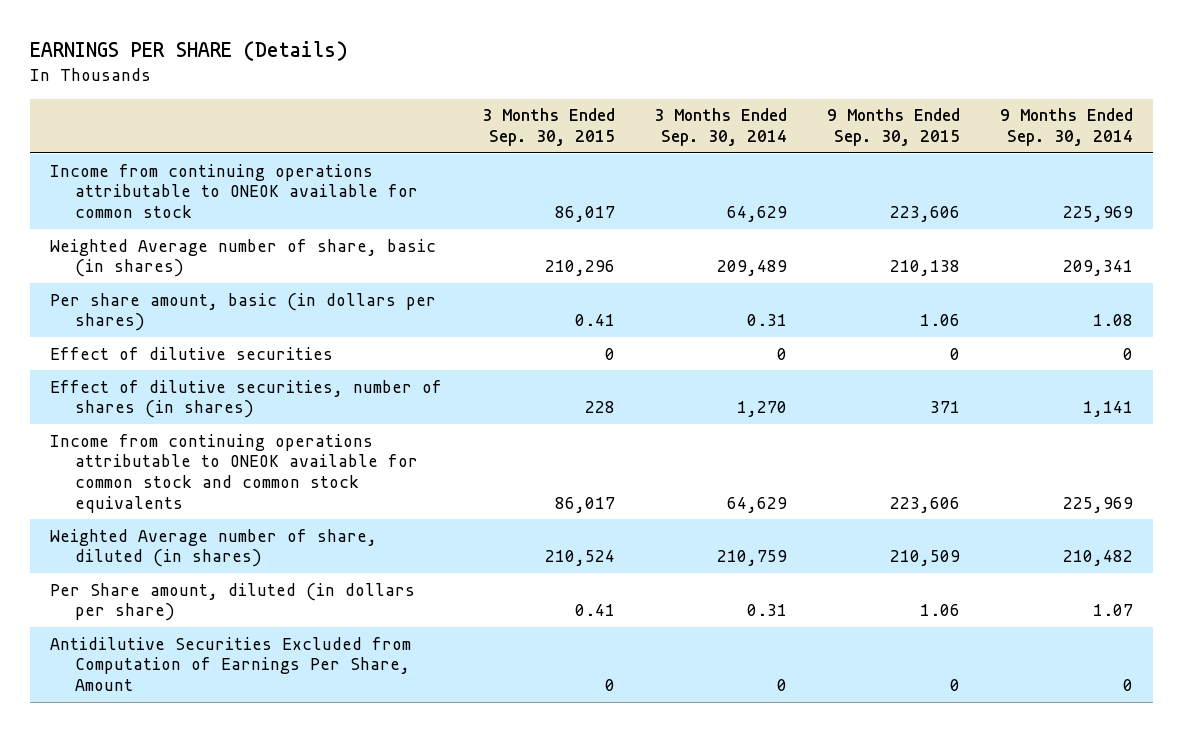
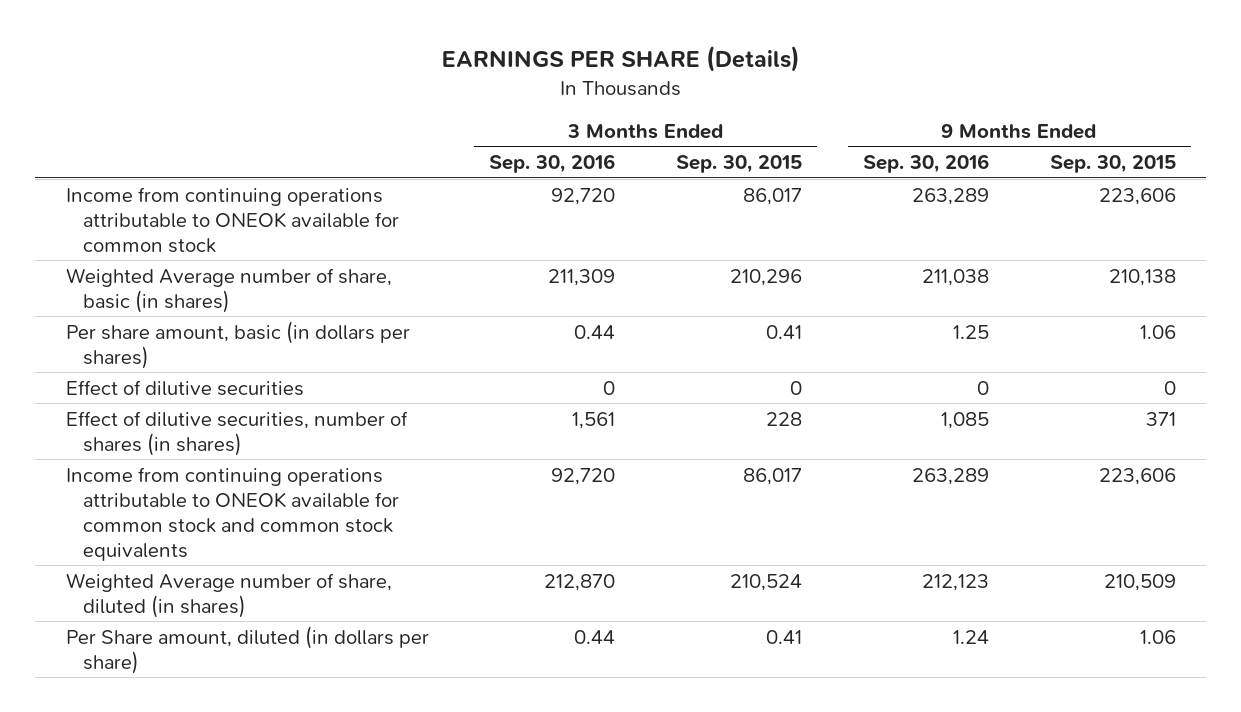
- | 3 Months Ended Sep. 30, 2015 | 3 Months Ended Sep. 30, 2014 | 9 Months Ended Sep. 30, 2015 | 9 Months Ended Sep. 30, 2014
+ | 3 Months Ended Sep. 30, 2016 | 3 Months Ended Sep. 30, 2015 | 9 Months Ended Sep. 30, 2016 | 9 Months Ended Sep. 30, 2015
- Antidilutive Securities Excluded from Computation of Earnings Per Share, Amount | 0 | 0 | 0 | 0

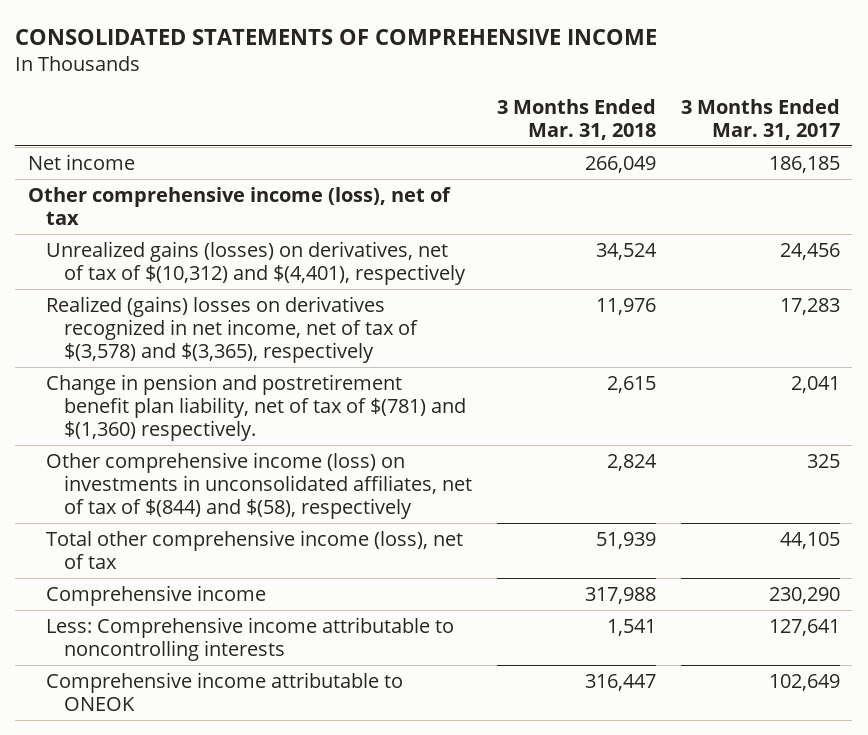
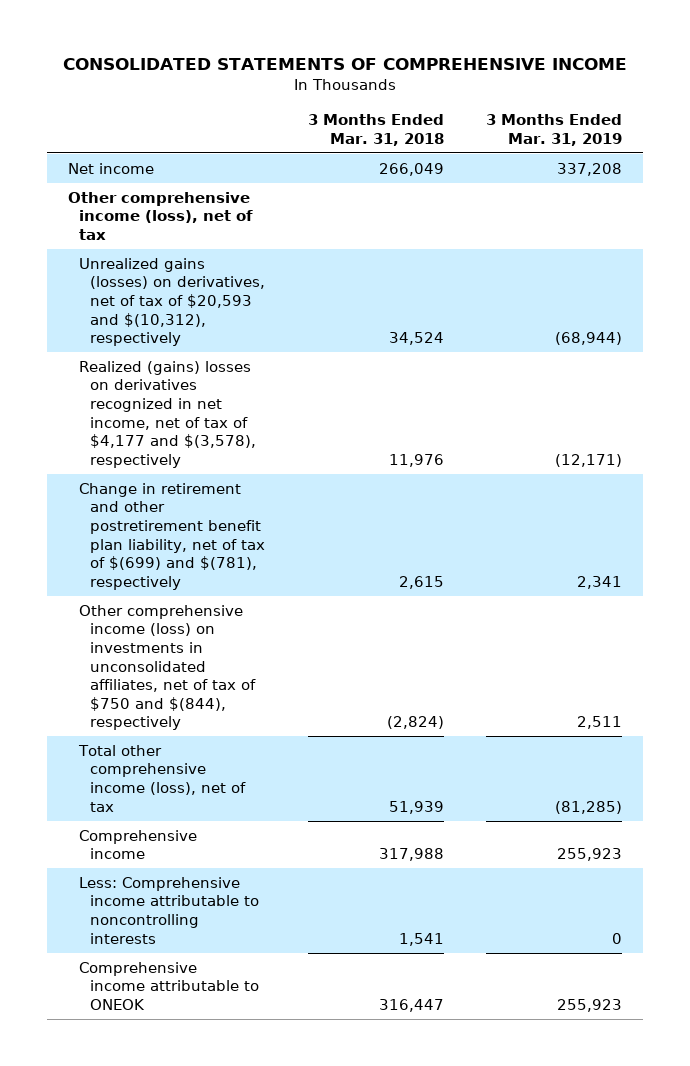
- | 3 Months Ended Mar. 31, 2018 | 3 Months Ended Mar. 31, 2017
+ | 3 Months Ended Mar. 31, 2018 | 3 Months Ended Mar. 31, 2019
- Unrealized gains (losses) on derivatives, net of tax of $(10,312) and $(4,401), respectively | 34,524 | 24,456
- Realized (gains) losses on derivatives recognized in net income, net of tax of $(3,578) and $(3,365), respectively | 11,976 | 17,283
- Change in pension and postretirement benefit plan liability, net of tax of $(781) and $(1,360) respectively. | 2,615 | 2,041
- Other comprehensive income (loss) on investments in unconsolidated affiliates, net of tax of $(844) and $(58), respectively | 2,824 | 325
+ Unrealized gains (losses) on derivatives, net of tax of $20,593 and $(10,312), respectively | 34,524 | (68,944)
+ Realized (gains) losses on derivatives recognized in net income, net of tax of $4,177 and $(3,578), respectively | 11,976 | (12,171)
+ Change in retirement and other postretirement benefit plan liability, net of tax of $(699) and $(781), respectively | 2,615 | 2,341
+ Other comprehensive income (loss) on investments in unconsolidated affiliates, net of tax of $750 and $(844), respectively | (2,824) | 2,511

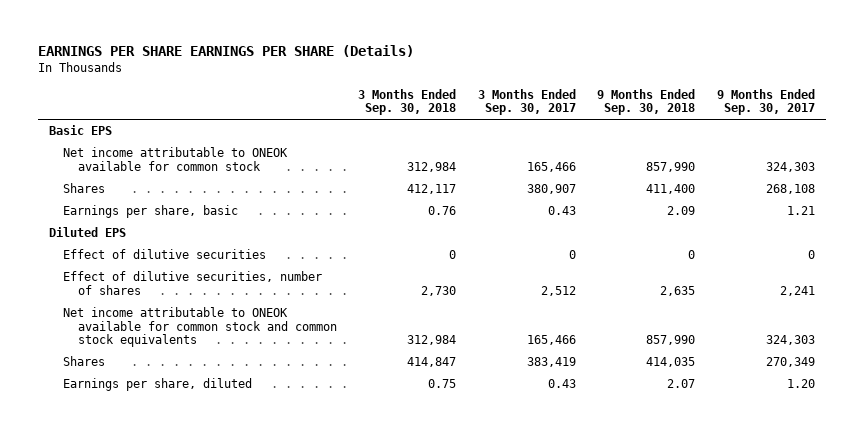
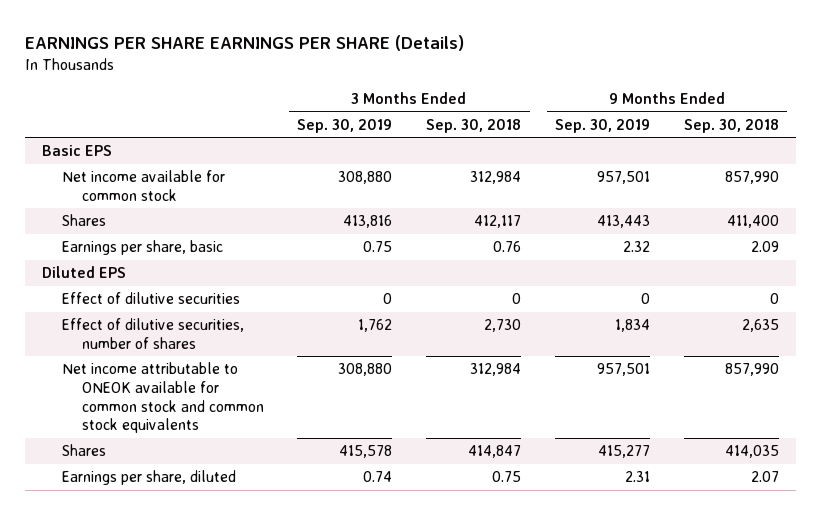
- | 3 Months Ended Sep. 30, 2018 | 3 Months Ended Sep. 30, 2017 | 9 Months Ended Sep. 30, 2018 | 9 Months Ended Sep. 30, 2017
+ | 3 Months Ended Sep. 30, 2019 | 3 Months Ended Sep. 30, 2018 | 9 Months Ended Sep. 30, 2019 | 9 Months Ended Sep. 30, 2018
- Net income attributable to ONEOK available for common stock | 312,984 | 165,466 | 857,990 | 324,303
+ Net income available for common stock | 308,880 | 312,984 | 957,501 | 857,990

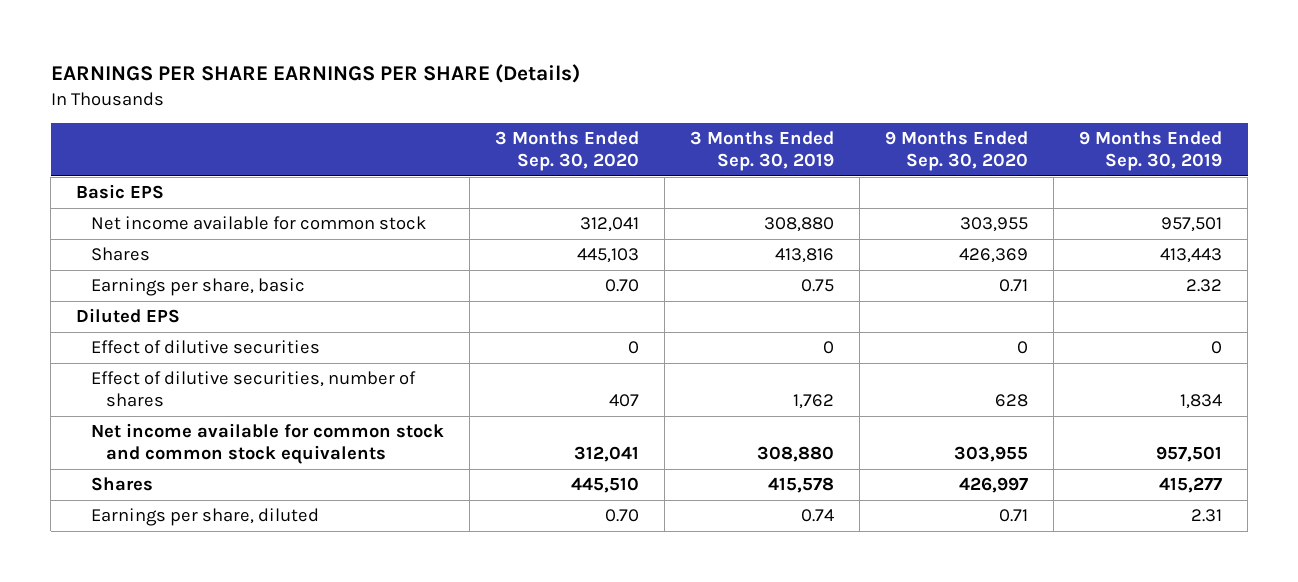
- | 3 Months Ended Sep. 30, 2019 | 3 Months Ended Sep. 30, 2018 | 9 Months Ended Sep. 30, 2019 | 9 Months Ended Sep. 30, 2018
+ | 3 Months Ended Sep. 30, 2020 | 3 Months Ended Sep. 30, 2019 | 9 Months Ended Sep. 30, 2020 | 9 Months Ended Sep. 30, 2019
- Net income attributable to ONEOK available for common stock and common stock equivalents | 308,880 | 312,984 | 957,501 | 857,990
+ Net income available for common stock and common stock equivalents | 312,041 | 308,880 | 303,955 | 957,501

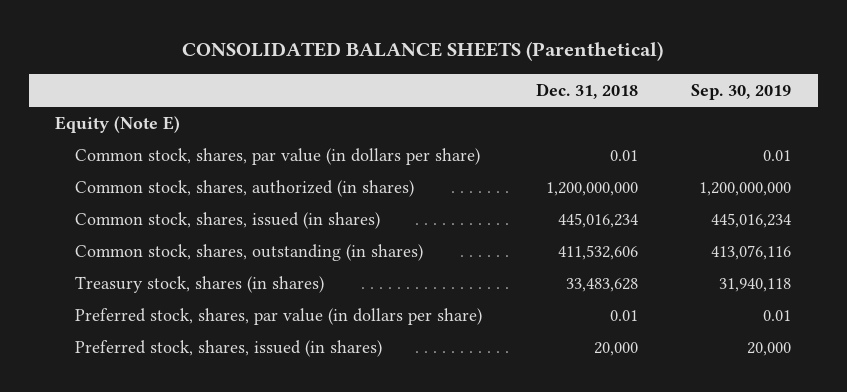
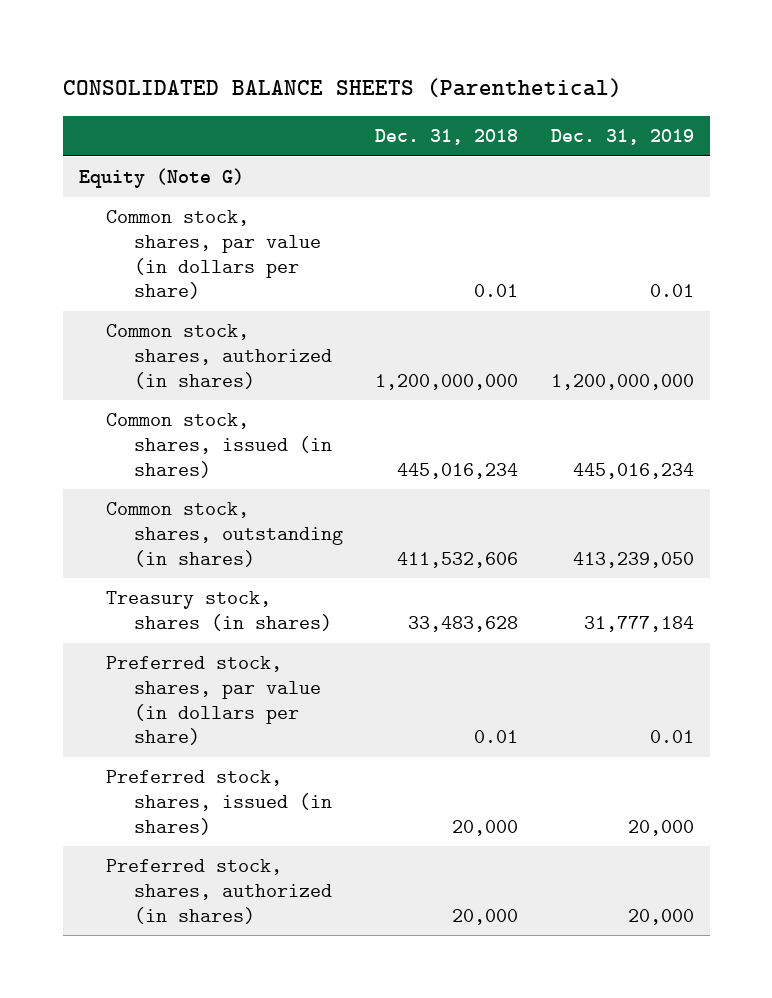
- | Dec. 31, 2018 | Sep. 30, 2019
+ | Dec. 31, 2018 | Dec. 31, 2019
- Equity (Note E)
+ Equity (Note G)
+ Preferred stock, shares, authorized (in shares) | 20,000 | 20,000

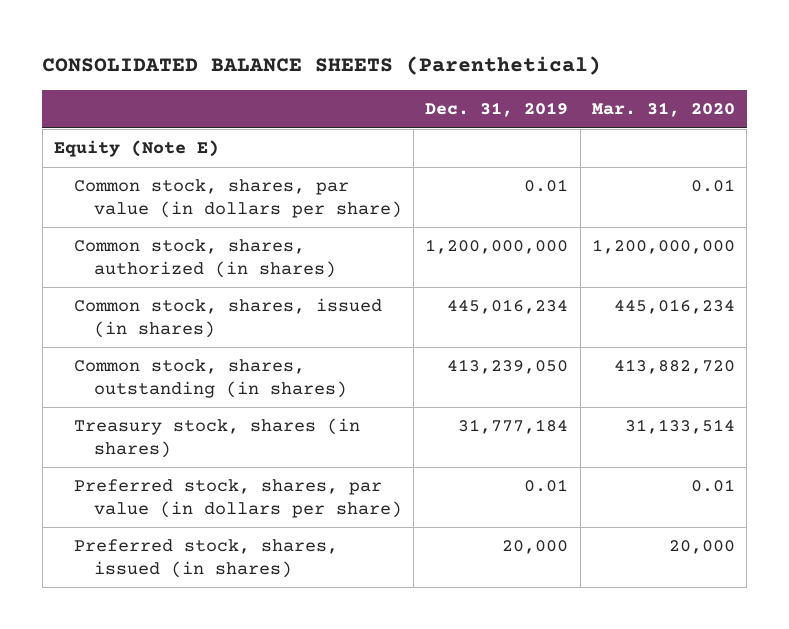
- | Dec. 31, 2018 | Dec. 31, 2019
+ | Dec. 31, 2019 | Mar. 31, 2020
- Equity (Note G)
+ Equity (Note E)
- Preferred stock, shares, authorized (in shares) | 20,000 | 20,000

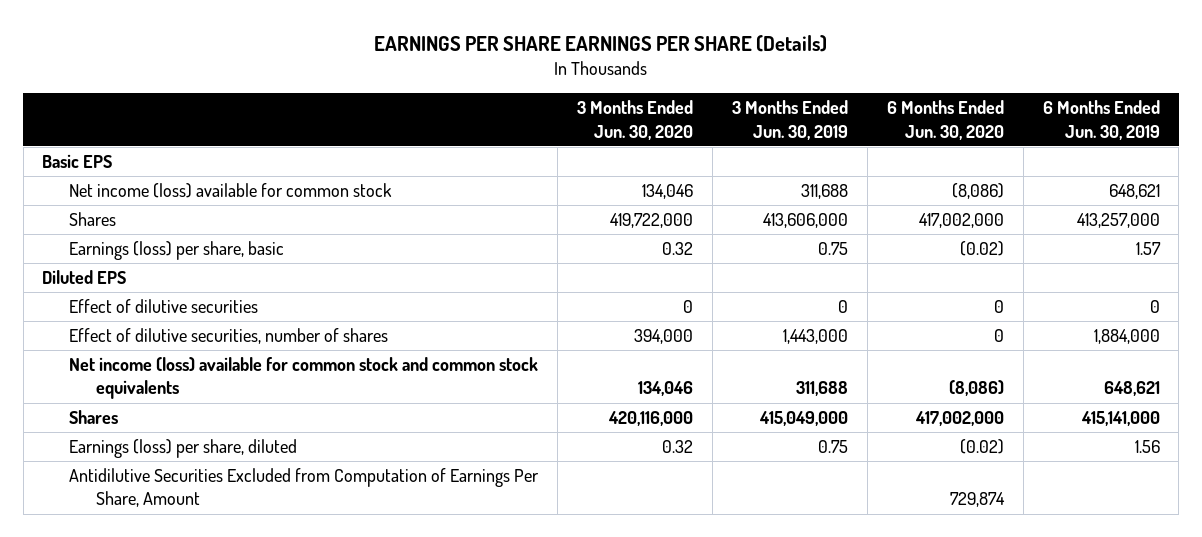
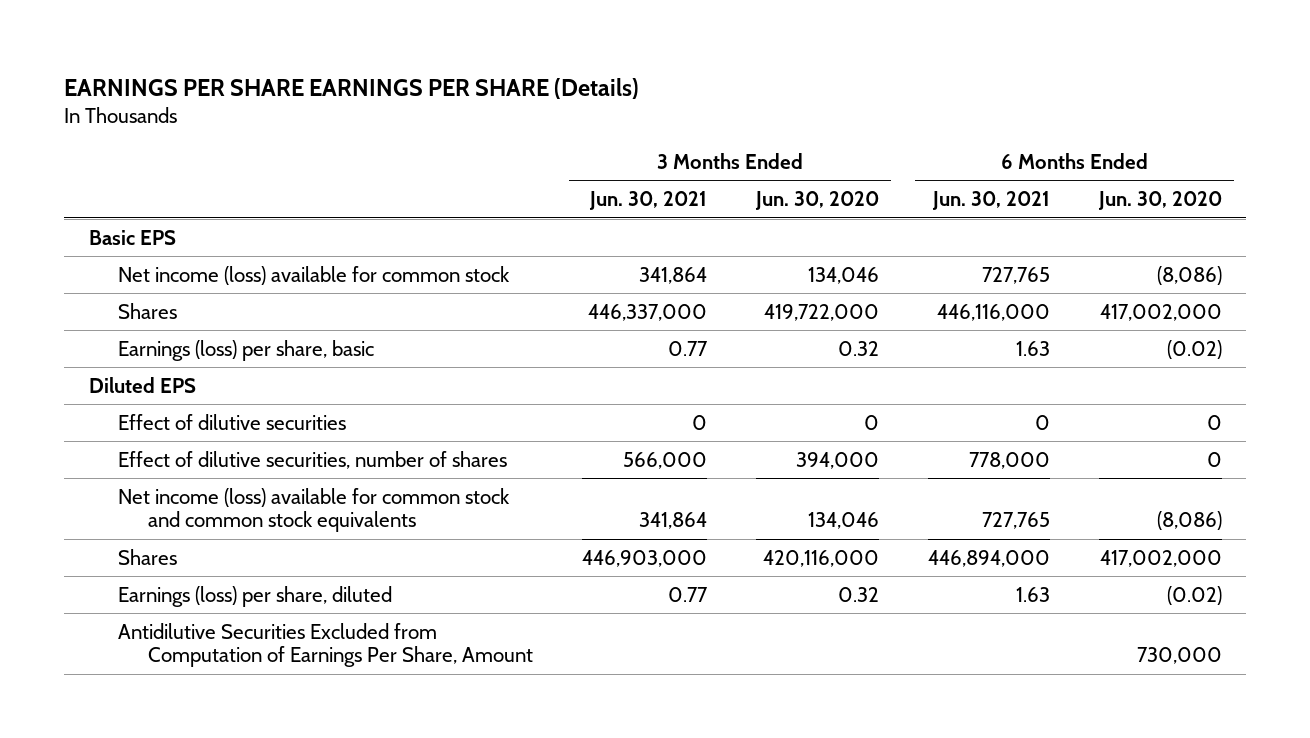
- | 3 Months Ended Jun. 30, 2020 | 3 Months Ended Jun. 30, 2019 | 6 Months Ended Jun. 30, 2020 | 6 Months Ended Jun. 30, 2019
+ | 3 Months Ended Jun. 30, 2021 | 3 Months Ended Jun. 30, 2020 | 6 Months Ended Jun. 30, 2021 | 6 Months Ended Jun. 30, 2020
- Antidilutive Securities Excluded from Computation of Earnings Per Share, Amount | | | 729,874 |
+ Antidilutive Securities Excluded from Computation of Earnings Per Share, Amount | | | | 730,000

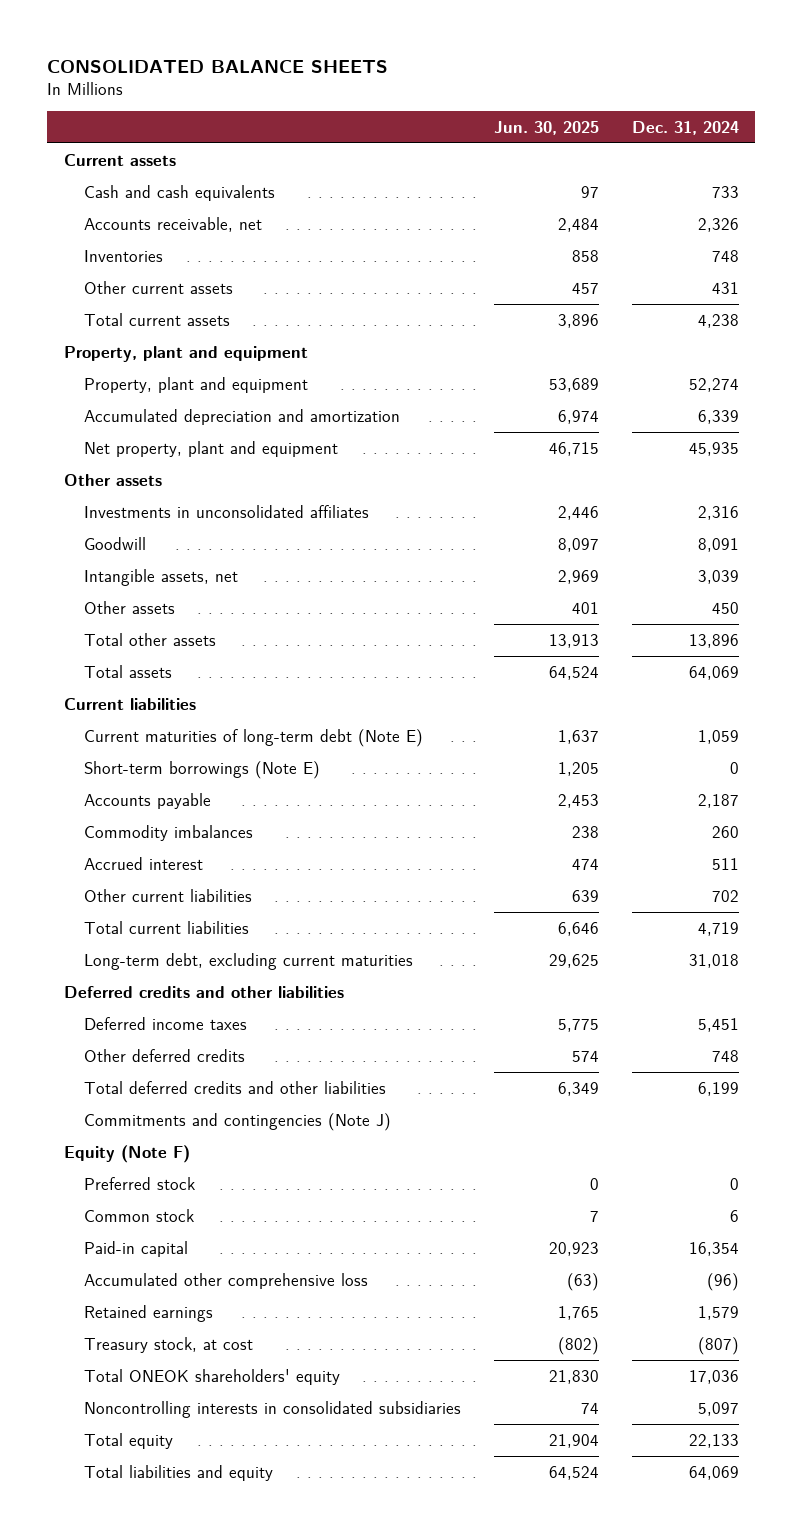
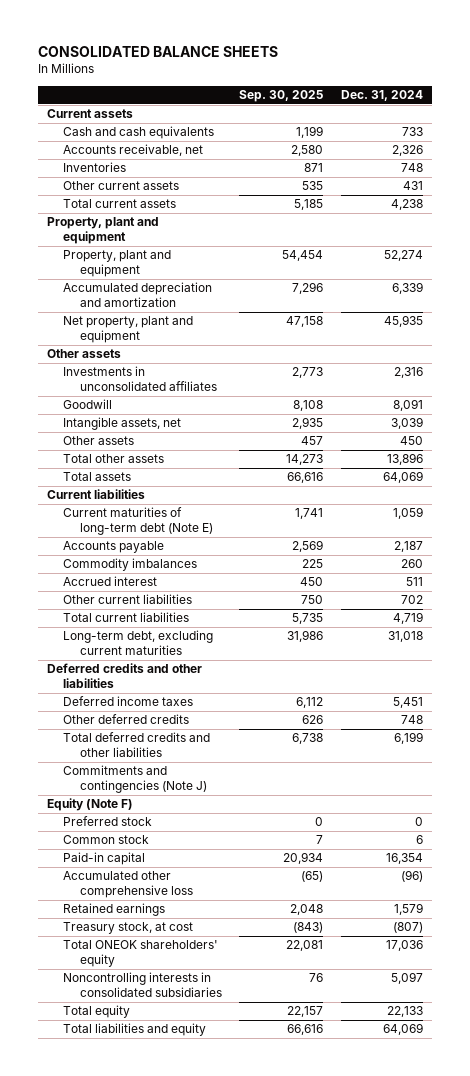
- | Jun. 30, 2025 | Dec. 31, 2024
+ | Sep. 30, 2025 | Dec. 31, 2024
- Short-term borrowings (Note E) | 1,205 | 0

